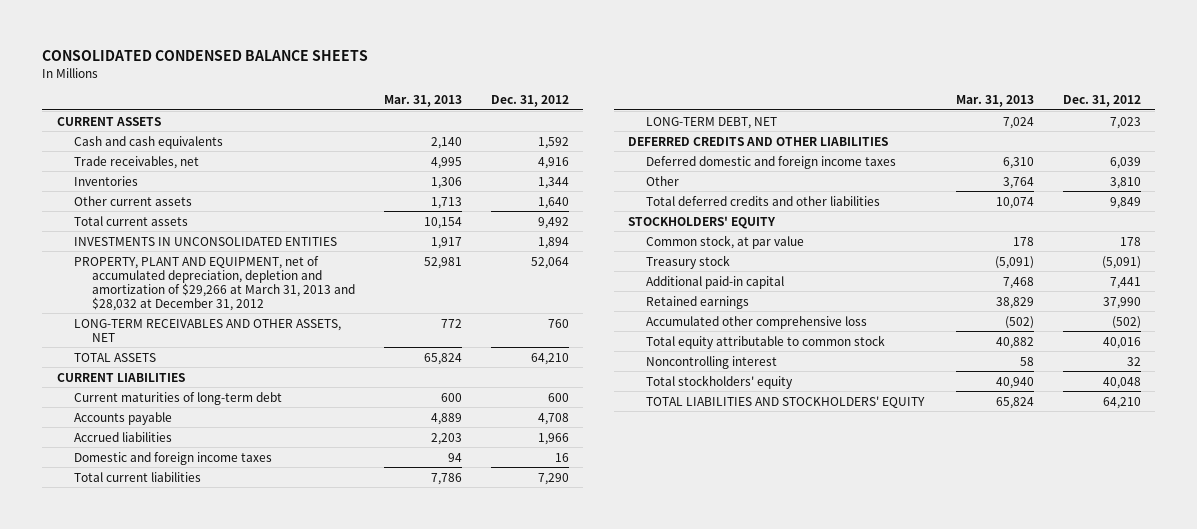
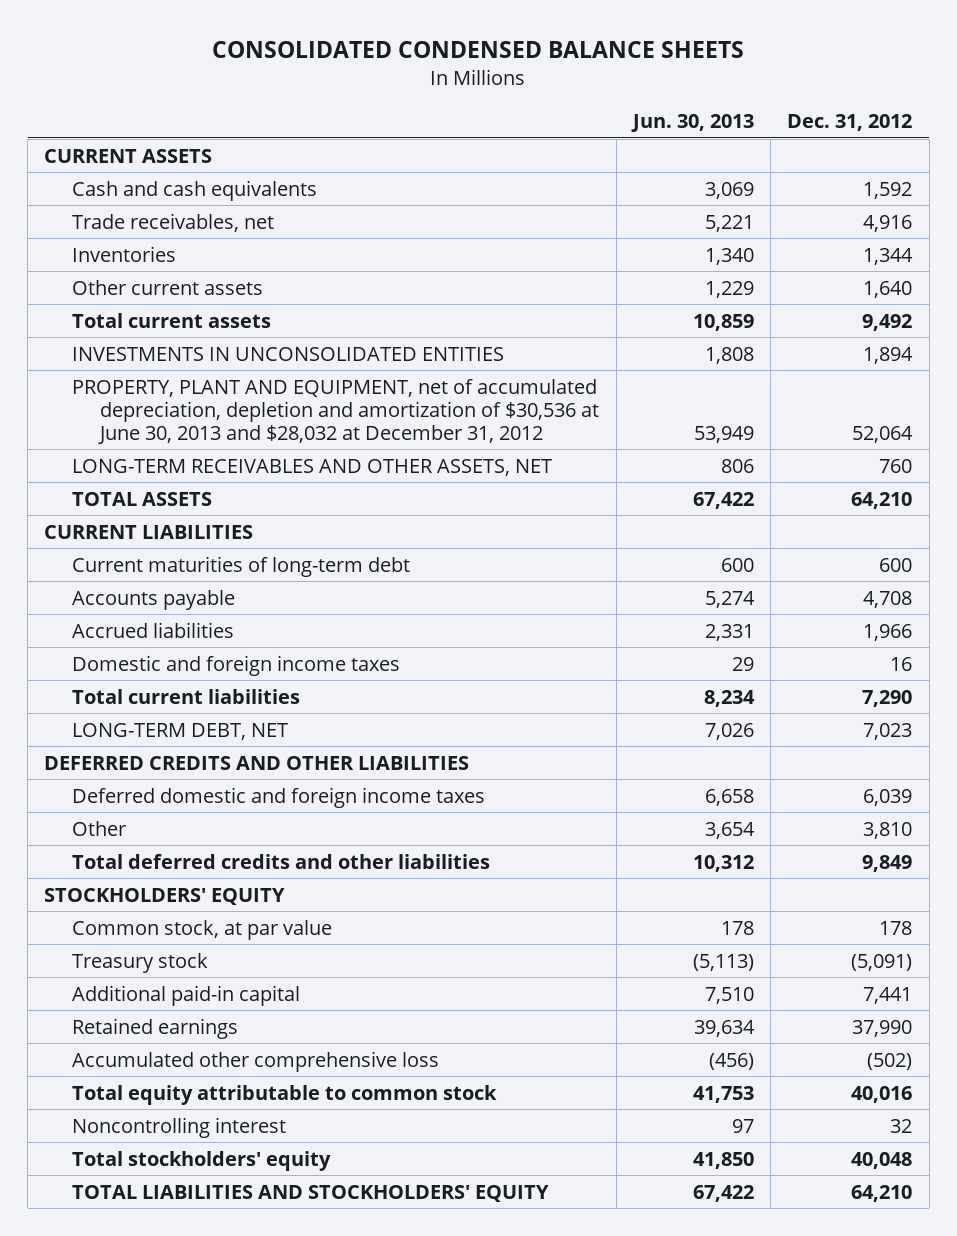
- | Mar. 31, 2013 | Dec. 31, 2012
+ | Jun. 30, 2013 | Dec. 31, 2012
- PROPERTY, PLANT AND EQUIPMENT, net of accumulated depreciation, depletion and amortization of $29,266 at March 31, 2013 and $28,032 at December 31, 2012 | 52,981 | 52,064
+ PROPERTY, PLANT AND EQUIPMENT, net of accumulated depreciation, depletion and amortization of $30,536 at June 30, 2013 and $28,032 at December 31, 2012 | 53,949 | 52,064

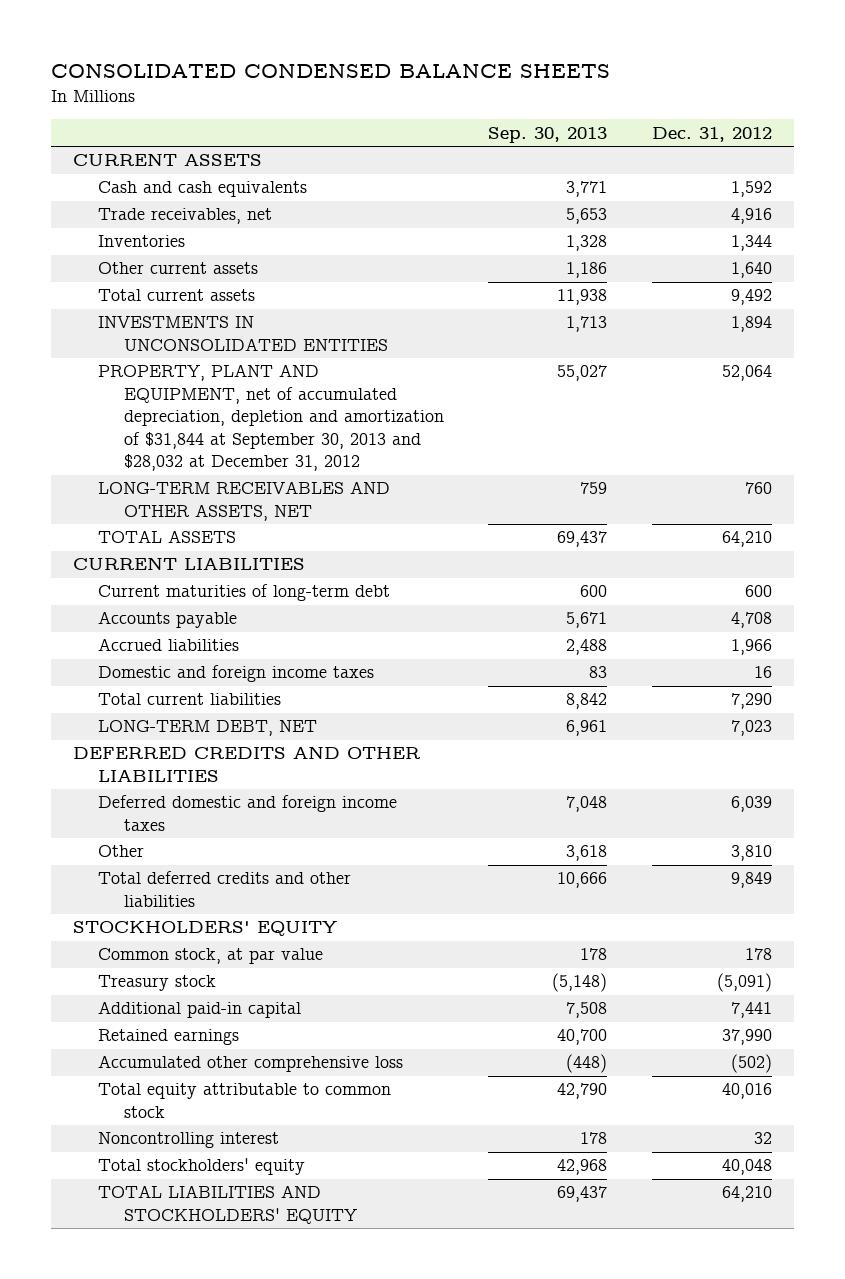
- | Jun. 30, 2013 | Dec. 31, 2012
+ | Sep. 30, 2013 | Dec. 31, 2012
- PROPERTY, PLANT AND EQUIPMENT, net of accumulated depreciation, depletion and amortization of $30,536 at June 30, 2013 and $28,032 at December 31, 2012 | 53,949 | 52,064
+ PROPERTY, PLANT AND EQUIPMENT, net of accumulated depreciation, depletion and amortization of $31,844 at September 30, 2013 and $28,032 at December 31, 2012 | 55,027 | 52,064

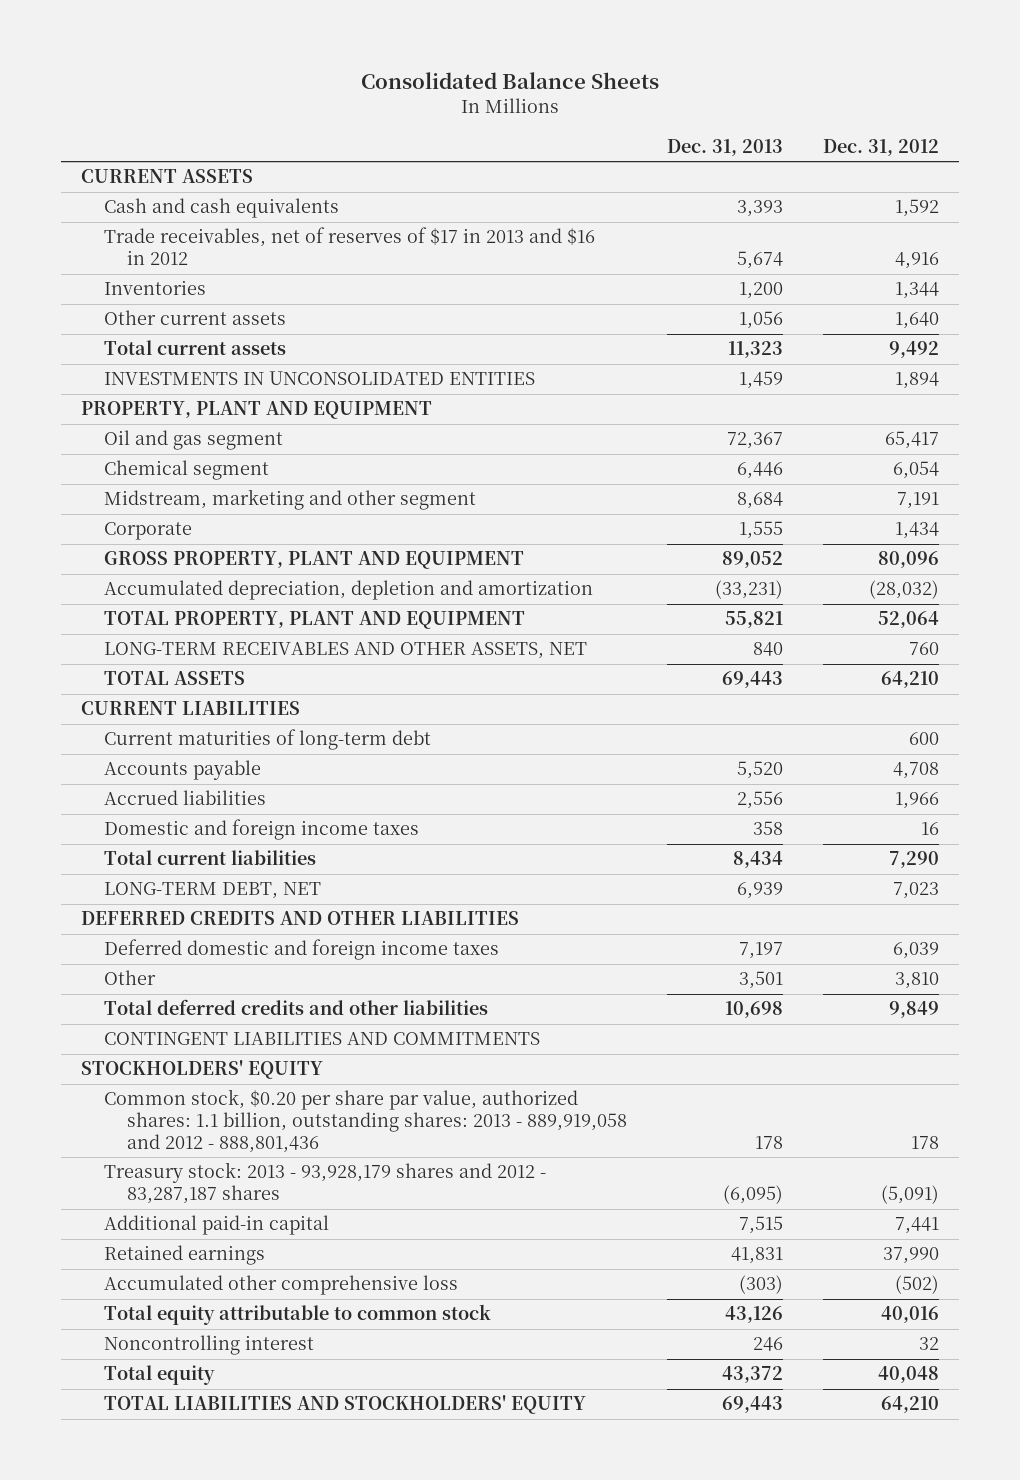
- CONSOLIDATED CONDENSED BALANCE SHEETS
+ Consolidated Balance Sheets
- | Sep. 30, 2013 | Dec. 31, 2012
+ | Dec. 31, 2013 | Dec. 31, 2012
- Trade receivables, net | 5,653 | 4,916
+ Trade receivables, net of reserves of $17 in 2013 and $16 in 2012 | 5,674 | 4,916
- PROPERTY, PLANT AND EQUIPMENT, net of accumulated depreciation, depletion and amortization of $31,844 at September 30, 2013 and $28,032 at December 31, 2012 | 55,027 | 52,064
+ PROPERTY, PLANT AND EQUIPMENT
+ Oil and gas segment | 72,367 | 65,417
+ Chemical segment | 6,446 | 6,054
+ Midstream, marketing and other segment | 8,684 | 7,191
+ Corporate | 1,555 | 1,434
+ GROSS PROPERTY, PLANT AND EQUIPMENT | 89,052 | 80,096
+ Accumulated depreciation, depletion and amortization | (33,231) | (28,032)
+ TOTAL PROPERTY, PLANT AND EQUIPMENT | 55,821 | 52,064
+ CONTINGENT LIABILITIES AND COMMITMENTS
- Common stock, at par value | 178 | 178
- Treasury stock | (5,148) | (5,091)
+ Common stock, $0.20 per share par value, authorized shares: 1.1 billion, outstanding shares: 2013 - 889,919,058 and 2012 - 888,801,436 | 178 | 178
+ Treasury stock: 2013 - 93,928,179 shares and 2012 - 83,287,187 shares | (6,095) | (5,091)
- Total stockholders' equity | 42,968 | 40,048
+ Total equity | 43,372 | 40,048

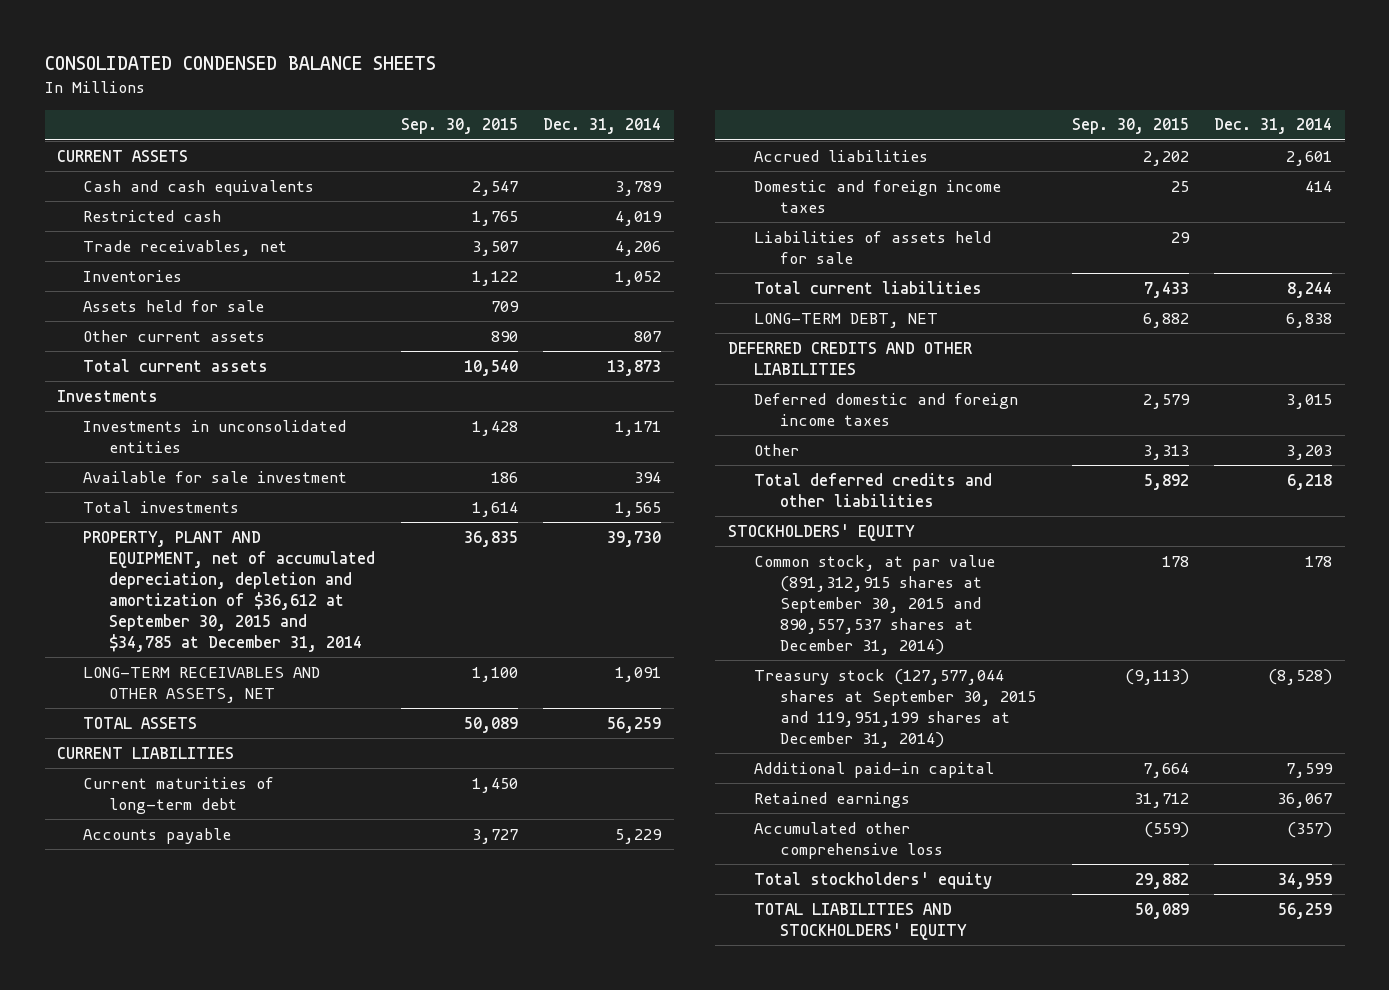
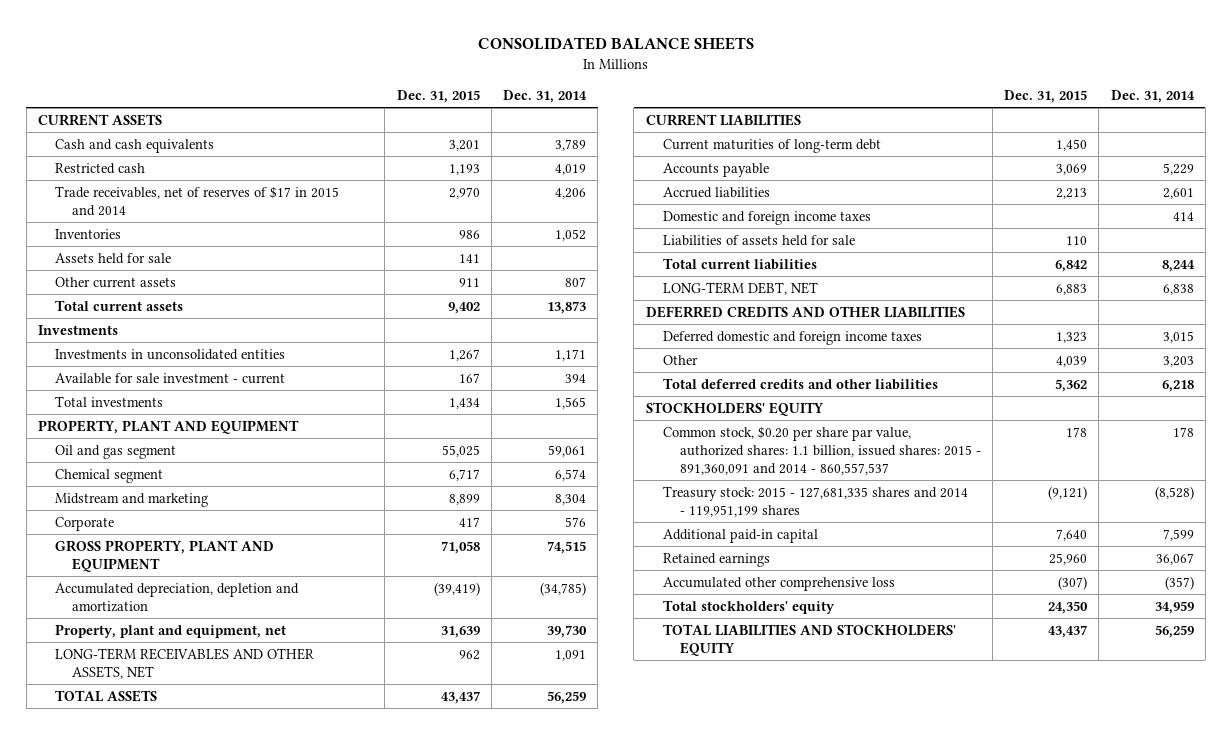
- CONSOLIDATED CONDENSED BALANCE SHEETS
+ CONSOLIDATED BALANCE SHEETS
- | Sep. 30, 2015 | Dec. 31, 2014
+ | Dec. 31, 2015 | Dec. 31, 2014
- Trade receivables, net | 3,507 | 4,206
+ Trade receivables, net of reserves of $17 in 2015 and 2014 | 2,970 | 4,206
- Available for sale investment | 186 | 394
+ Available for sale investment - current | 167 | 394
- PROPERTY, PLANT AND EQUIPMENT, net of accumulated depreciation, depletion and amortization of $36,612 at September 30, 2015 and $34,785 at December 31, 2014 | 36,835 | 39,730
+ PROPERTY, PLANT AND EQUIPMENT
+ Oil and gas segment | 55,025 | 59,061
+ Chemical segment | 6,717 | 6,574
+ Midstream and marketing | 8,899 | 8,304
+ Corporate | 417 | 576
+ GROSS PROPERTY, PLANT AND EQUIPMENT | 71,058 | 74,515
+ Accumulated depreciation, depletion and amortization | (39,419) | (34,785)
+ Property, plant and equipment, net | 31,639 | 39,730
- Common stock, at par value (891,312,915 shares at September 30, 2015 and 890,557,537 shares at December 31, 2014) | 178 | 178
- Treasury stock (127,577,044 shares at September 30, 2015 and 119,951,199 shares at December 31, 2014) | (9,113) | (8,528)
+ Common stock, $0.20 per share par value, authorized shares: 1.1 billion, issued shares: 2015 - 891,360,091 and 2014 - 860,557,537 | 178 | 178
+ Treasury stock: 2015 - 127,681,335 shares and 2014 - 119,951,199 shares | (9,121) | (8,528)

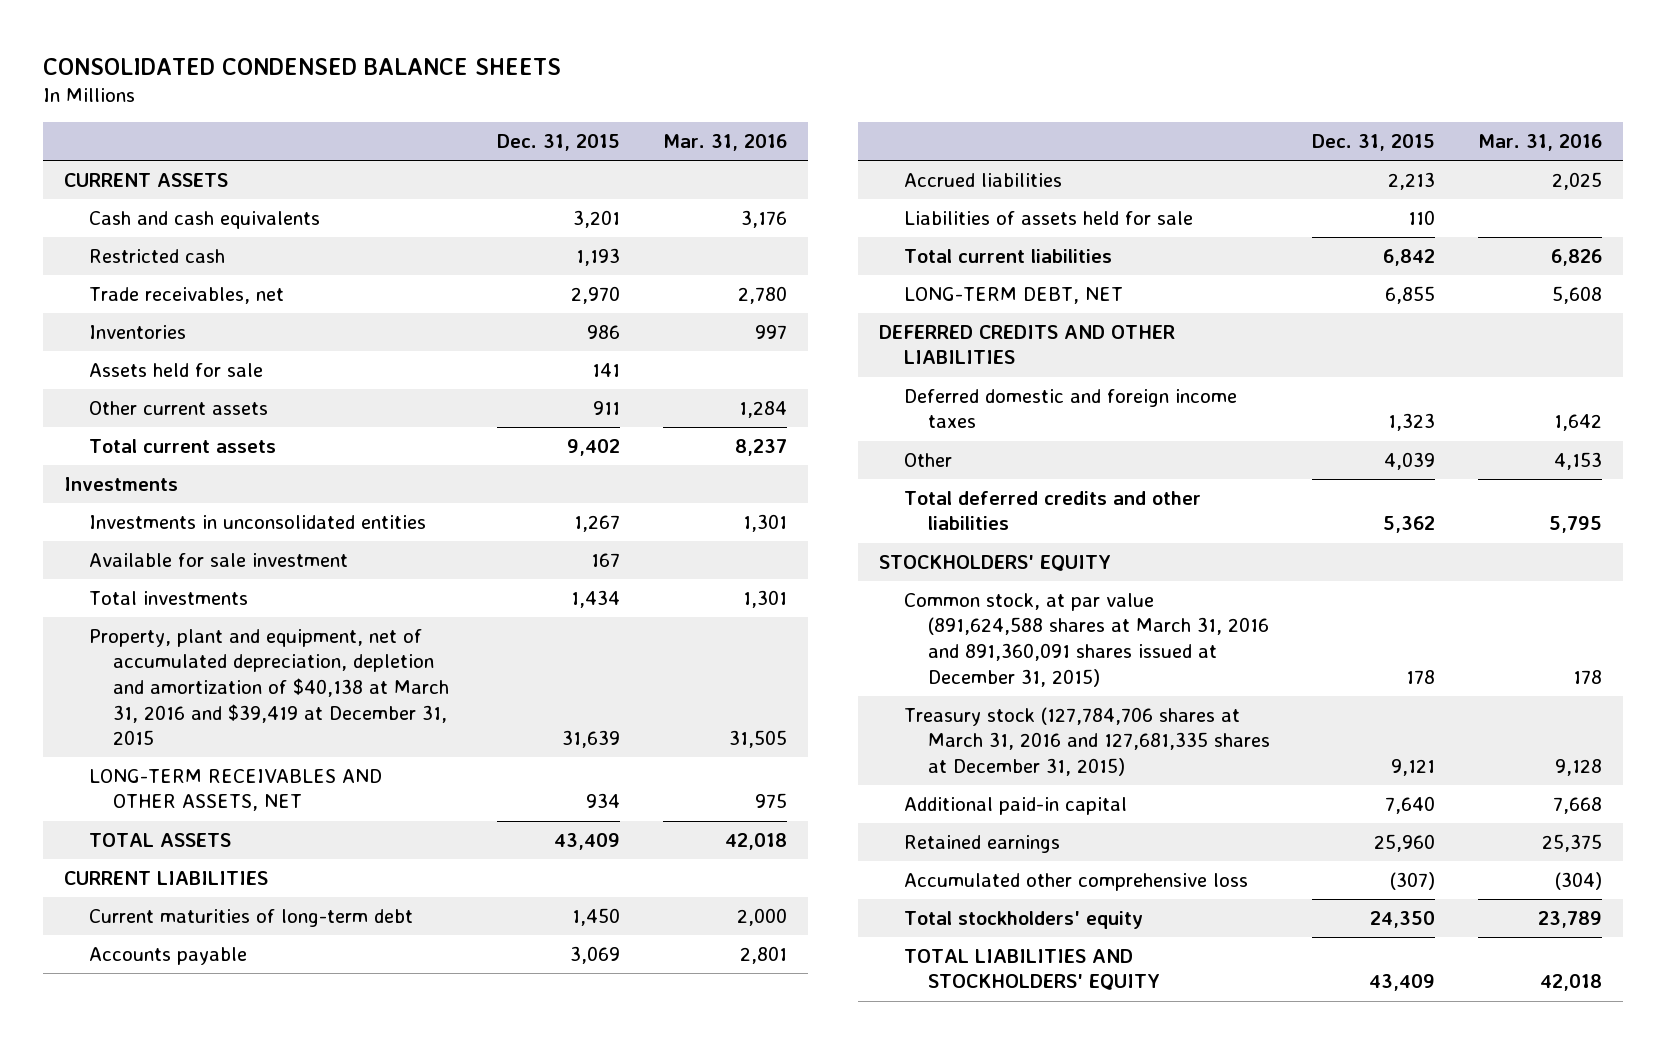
- CONSOLIDATED BALANCE SHEETS
+ CONSOLIDATED CONDENSED BALANCE SHEETS
- | Dec. 31, 2015 | Dec. 31, 2014
+ | Dec. 31, 2015 | Mar. 31, 2016
- Trade receivables, net of reserves of $17 in 2015 and 2014 | 2,970 | 4,206
+ Trade receivables, net | 2,970 | 2,780
- Available for sale investment - current | 167 | 394
+ Available for sale investment | 167 |
- PROPERTY, PLANT AND EQUIPMENT
- Oil and gas segment | 55,025 | 59,061
- Chemical segment | 6,717 | 6,574
- Midstream and marketing | 8,899 | 8,304
- Corporate | 417 | 576
- GROSS PROPERTY, PLANT AND EQUIPMENT | 71,058 | 74,515
- Accumulated depreciation, depletion and amortization | (39,419) | (34,785)
- Property, plant and equipment, net | 31,639 | 39,730
- LONG-TERM RECEIVABLES AND OTHER ASSETS, NET | 962 | 1,091
- TOTAL ASSETS | 43,437 | 56,259
+ Property, plant and equipment, net of accumulated depreciation, depletion and amortization of $40,138 at March 31, 2016 and $39,419 at December 31, 2015 | 31,639 | 31,505
+ LONG-TERM RECEIVABLES AND OTHER ASSETS, NET | 934 | 975
+ TOTAL ASSETS | 43,409 | 42,018
- Domestic and foreign income taxes | | 414
- LONG-TERM DEBT, NET | 6,883 | 6,838
+ LONG-TERM DEBT, NET | 6,855 | 5,608
- Common stock, $0.20 per share par value, authorized shares: 1.1 billion, issued shares: 2015 - 891,360,091 and 2014 - 860,557,537 | 178 | 178
- Treasury stock: 2015 - 127,681,335 shares and 2014 - 119,951,199 shares | (9,121) | (8,528)
+ Common stock, at par value (891,624,588 shares at March 31, 2016 and 891,360,091 shares issued at December 31, 2015) | 178 | 178
+ Treasury stock (127,784,706 shares at March 31, 2016 and 127,681,335 shares at December 31, 2015) | 9,121 | 9,128
- TOTAL LIABILITIES AND STOCKHOLDERS' EQUITY | 43,437 | 56,259
+ TOTAL LIABILITIES AND STOCKHOLDERS' EQUITY | 43,409 | 42,018

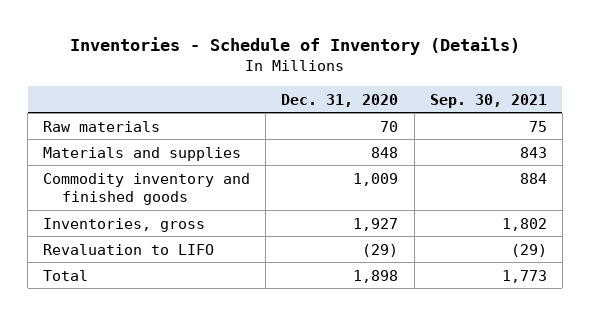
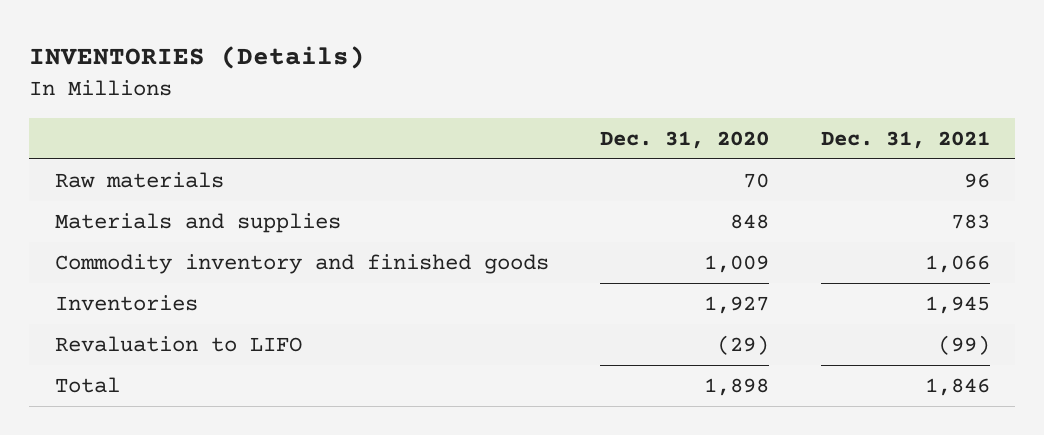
- Inventories - Schedule of Inventory (Details)
+ INVENTORIES (Details)
- | Dec. 31, 2020 | Sep. 30, 2021
+ | Dec. 31, 2020 | Dec. 31, 2021
- Inventories, gross | 1,927 | 1,802
+ Inventories | 1,927 | 1,945

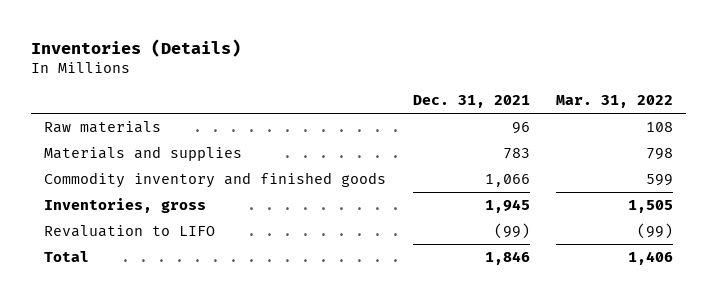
- INVENTORIES (Details)
+ Inventories (Details)
- | Dec. 31, 2020 | Dec. 31, 2021
+ | Dec. 31, 2021 | Mar. 31, 2022
- Inventories | 1,927 | 1,945
+ Inventories, gross | 1,945 | 1,505

